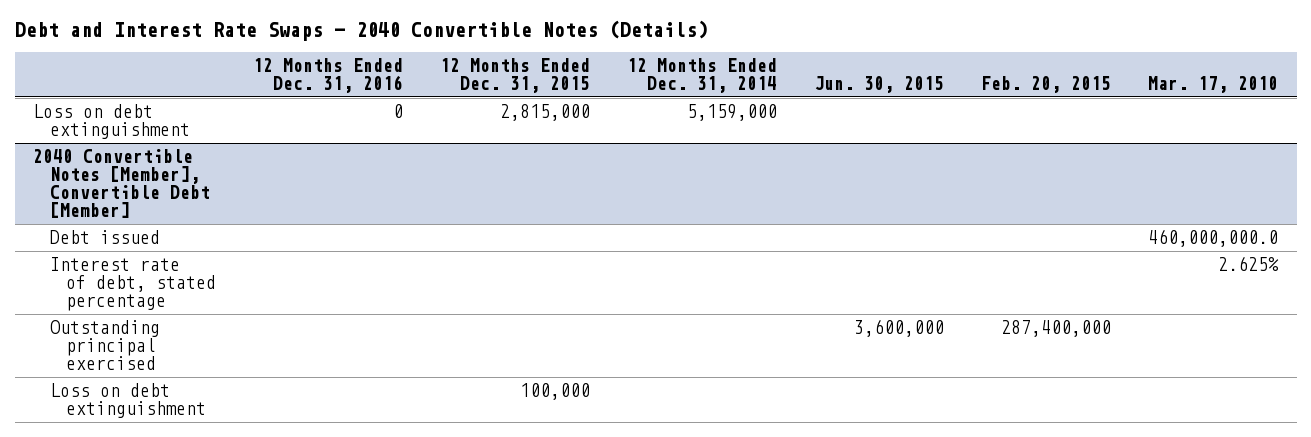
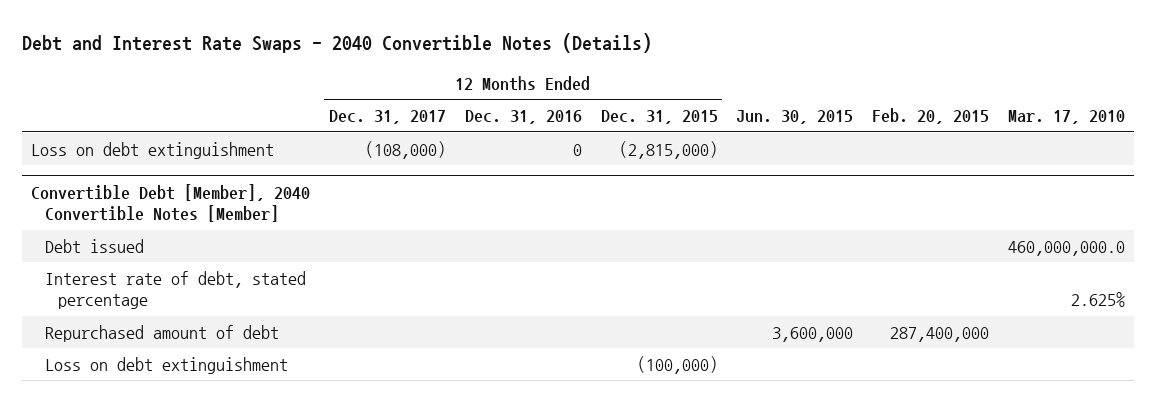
- | 12 Months Ended Dec. 31, 2016 | 12 Months Ended Dec. 31, 2015 | 12 Months Ended Dec. 31, 2014 | Jun. 30, 2015 | Feb. 20, 2015 | Mar. 17, 2010
+ | 12 Months Ended Dec. 31, 2017 | 12 Months Ended Dec. 31, 2016 | 12 Months Ended Dec. 31, 2015 | Jun. 30, 2015 | Feb. 20, 2015 | Mar. 17, 2010
- Loss on debt extinguishment | 0 | 2,815,000 | 5,159,000 | | |
- 2040 Convertible Notes [Member], Convertible Debt [Member]
+ Loss on debt extinguishment | (108,000) | 0 | (2,815,000) | | |
+ Convertible Debt [Member], 2040 Convertible Notes [Member]
- Outstanding principal exercised | | | | 3,600,000 | 287,400,000 |
- Loss on debt extinguishment | | 100,000 | | | |
+ Repurchased amount of debt | | | | 3,600,000 | 287,400,000 |
+ Loss on debt extinguishment | | | (100,000) | | |

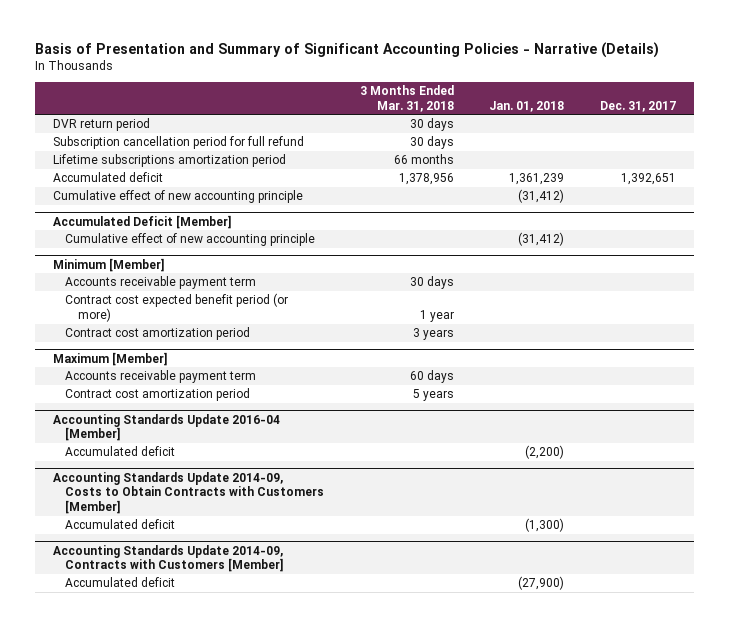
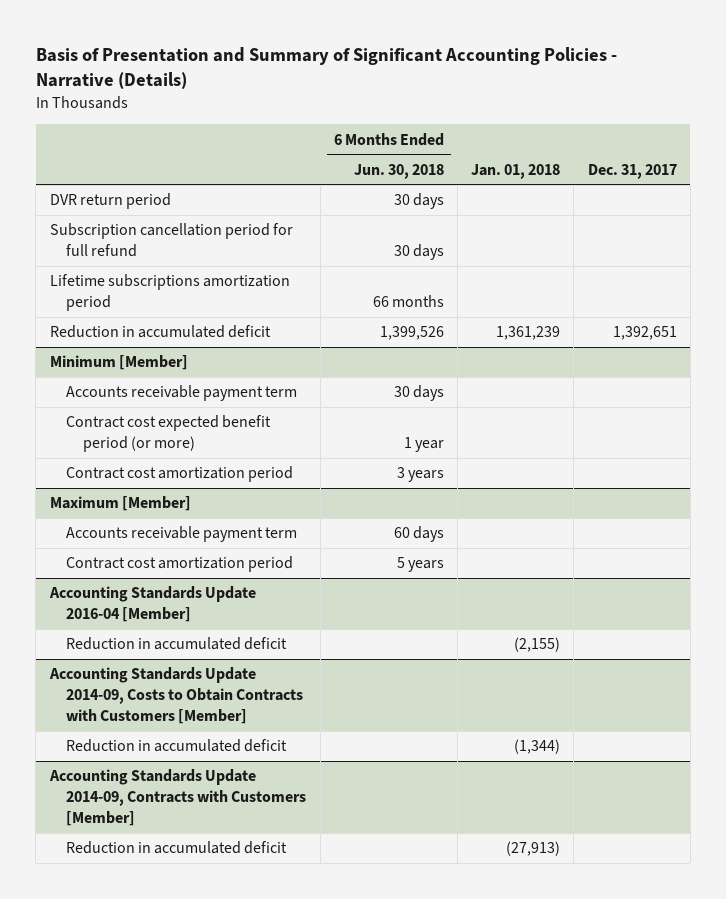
- | 3 Months Ended Mar. 31, 2018 | Jan. 01, 2018 | Dec. 31, 2017
+ | 6 Months Ended Jun. 30, 2018 | Jan. 01, 2018 | Dec. 31, 2017
- Accumulated deficit | 1,378,956 | 1,361,239 | 1,392,651
- Cumulative effect of new accounting principle | | (31,412) |
- Accumulated Deficit [Member]
- Cumulative effect of new accounting principle | | (31,412) |
+ Reduction in accumulated deficit | 1,399,526 | 1,361,239 | 1,392,651
@ Accounting Standards Update 2016-04 [Member]
- Accumulated deficit | | (2,200) |
+ Reduction in accumulated deficit | | (2,155) |
@ Accounting Standards Update 2014-09, Costs to Obtain Contracts with Customers [Member]
- Accumulated deficit | | (1,300) |
+ Reduction in accumulated deficit | | (1,344) |
@ Accounting Standards Update 2014-09, Contracts with Customers [Member]
- Accumulated deficit | | (27,900) |
+ Reduction in accumulated deficit | | (27,913) |

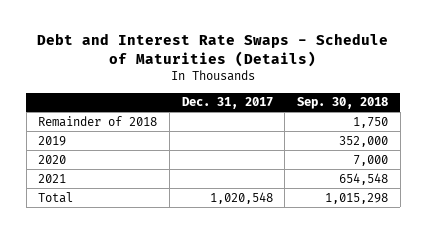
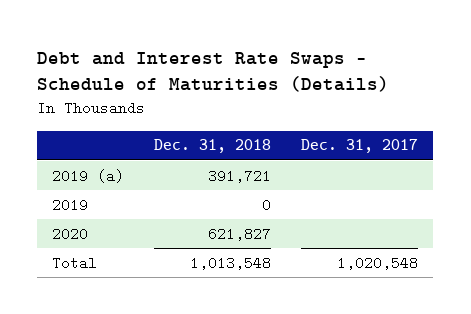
- | Dec. 31, 2017 | Sep. 30, 2018
+ | Dec. 31, 2018 | Dec. 31, 2017
- Remainder of 2018 | | 1,750
+ 2019 (a) | 391,721 |
- 2021 | | 654,548

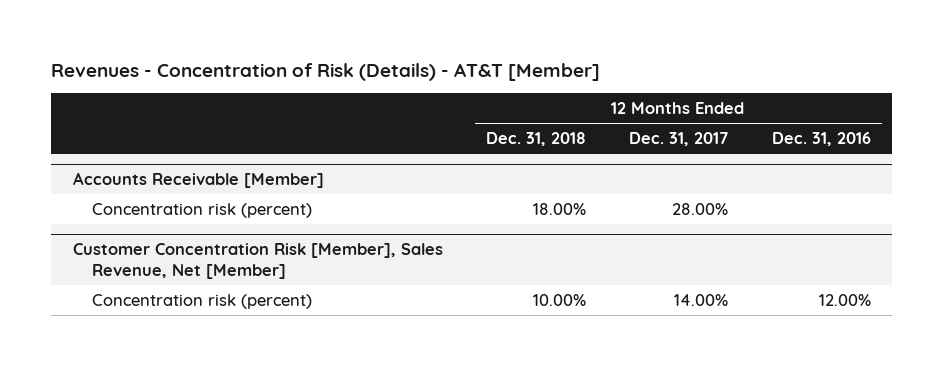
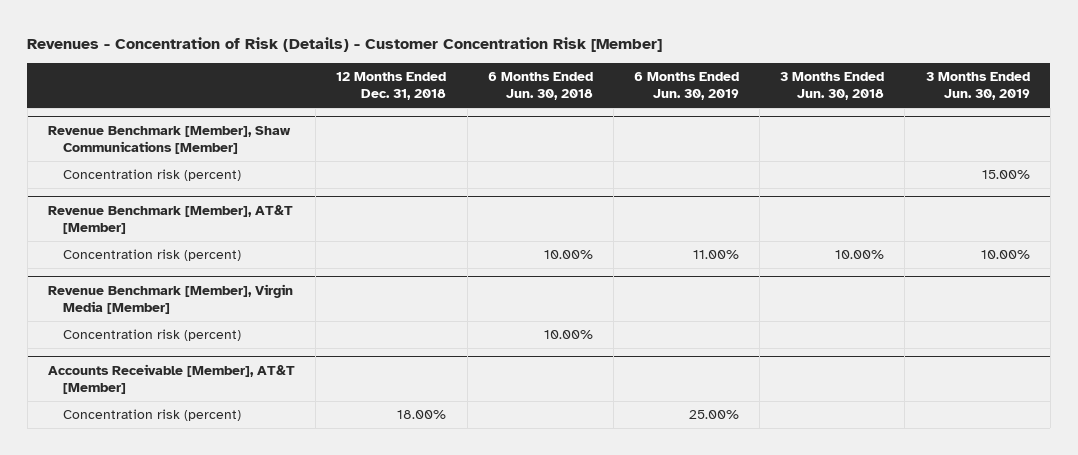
- Revenues - Concentration of Risk (Details) - AT&T [Member]
+ Revenues - Concentration of Risk (Details) - Customer Concentration Risk [Member]
- | 12 Months Ended Dec. 31, 2018 | 12 Months Ended Dec. 31, 2017 | 12 Months Ended Dec. 31, 2016
+ | 12 Months Ended Dec. 31, 2018 | 6 Months Ended Jun. 30, 2018 | 6 Months Ended Jun. 30, 2019 | 3 Months Ended Jun. 30, 2018 | 3 Months Ended Jun. 30, 2019
- Accounts Receivable [Member]
+ Revenue Benchmark [Member], Shaw Communications [Member]
+ Concentration risk (percent) | | | | | 15.00%
+ Revenue Benchmark [Member], AT&T [Member]
+ Concentration risk (percent) | | 10.00% | 11.00% | 10.00% | 10.00%
+ Revenue Benchmark [Member], Virgin Media [Member]
+ Concentration risk (percent) | | 10.00% | | |
+ Accounts Receivable [Member], AT&T [Member]
- Customer Concentration Risk [Member], Sales Revenue, Net [Member]
- Concentration risk (percent) | 10.00% | 14.00% | 12.00%

